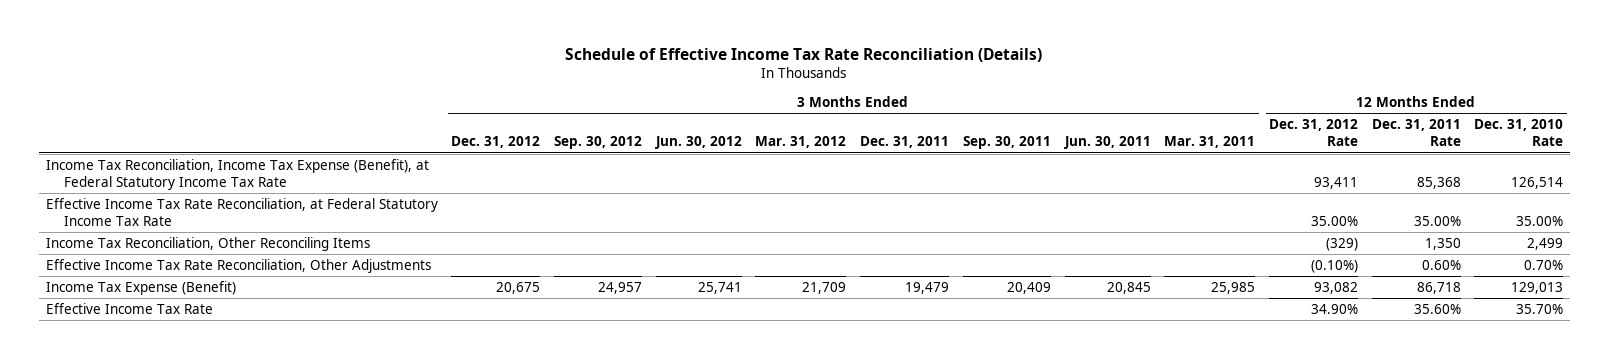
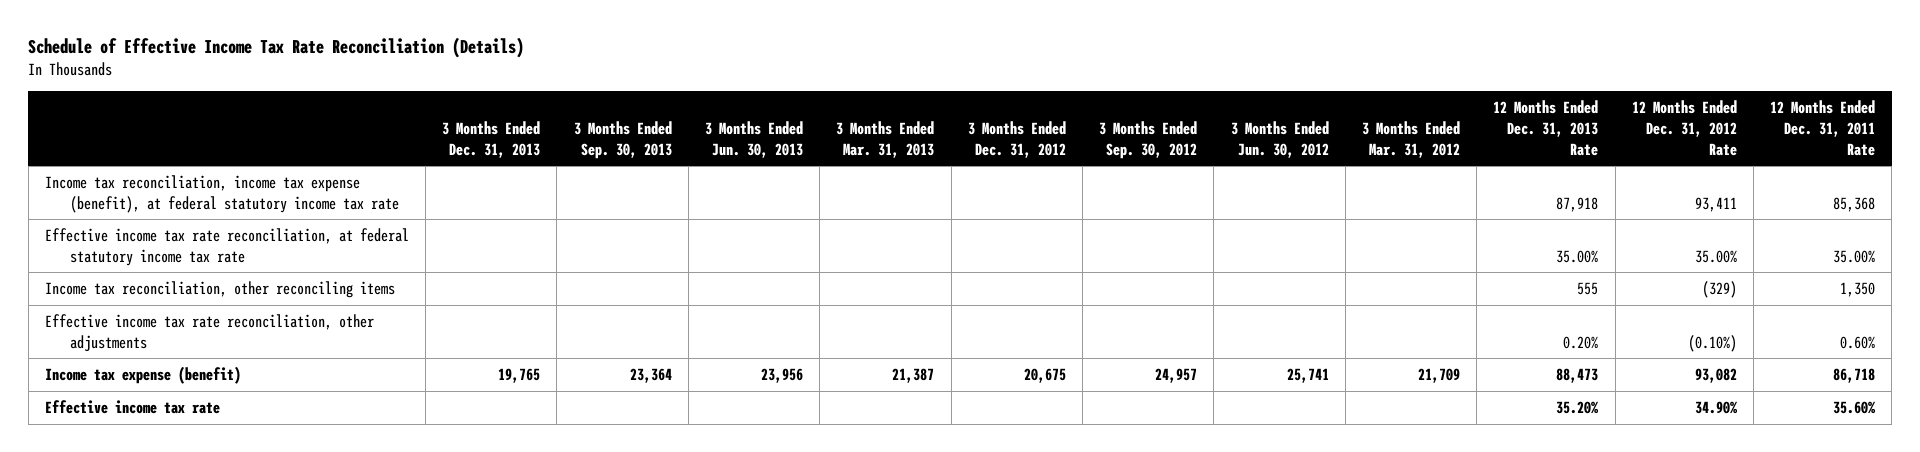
- | 3 Months Ended Dec. 31, 2012 | 3 Months Ended Sep. 30, 2012 | 3 Months Ended Jun. 30, 2012 | 3 Months Ended Mar. 31, 2012 | 3 Months Ended Dec. 31, 2011 | 3 Months Ended Sep. 30, 2011 | 3 Months Ended Jun. 30, 2011 | 3 Months Ended Mar. 31, 2011 | 12 Months Ended Dec. 31, 2012 Rate | 12 Months Ended Dec. 31, 2011 Rate | 12 Months Ended Dec. 31, 2010 Rate
+ | 3 Months Ended Dec. 31, 2013 | 3 Months Ended Sep. 30, 2013 | 3 Months Ended Jun. 30, 2013 | 3 Months Ended Mar. 31, 2013 | 3 Months Ended Dec. 31, 2012 | 3 Months Ended Sep. 30, 2012 | 3 Months Ended Jun. 30, 2012 | 3 Months Ended Mar. 31, 2012 | 12 Months Ended Dec. 31, 2013 Rate | 12 Months Ended Dec. 31, 2012 Rate | 12 Months Ended Dec. 31, 2011 Rate
- Income Tax Reconciliation, Income Tax Expense (Benefit), at Federal Statutory Income Tax Rate | | | | | | | | | 93,411 | 85,368 | 126,514
- Effective Income Tax Rate Reconciliation, at Federal Statutory Income Tax Rate | | | | | | | | | 35.00% | 35.00% | 35.00%
- Income Tax Reconciliation, Other Reconciling Items | | | | | | | | | (329) | 1,350 | 2,499
- Effective Income Tax Rate Reconciliation, Other Adjustments | | | | | | | | | (0.10%) | 0.60% | 0.70%
- Income Tax Expense (Benefit) | 20,675 | 24,957 | 25,741 | 21,709 | 19,479 | 20,409 | 20,845 | 25,985 | 93,082 | 86,718 | 129,013
- Effective Income Tax Rate | | | | | | | | | 34.90% | 35.60% | 35.70%
+ Income tax reconciliation, income tax expense (benefit), at federal statutory income tax rate | | | | | | | | | 87,918 | 93,411 | 85,368
+ Effective income tax rate reconciliation, at federal statutory income tax rate | | | | | | | | | 35.00% | 35.00% | 35.00%
+ Income tax reconciliation, other reconciling items | | | | | | | | | 555 | (329) | 1,350
+ Effective income tax rate reconciliation, other adjustments | | | | | | | | | 0.20% | (0.10%) | 0.60%
+ Income tax expense (benefit) | 19,765 | 23,364 | 23,956 | 21,387 | 20,675 | 24,957 | 25,741 | 21,709 | 88,473 | 93,082 | 86,718
+ Effective income tax rate | | | | | | | | | 35.20% | 34.90% | 35.60%

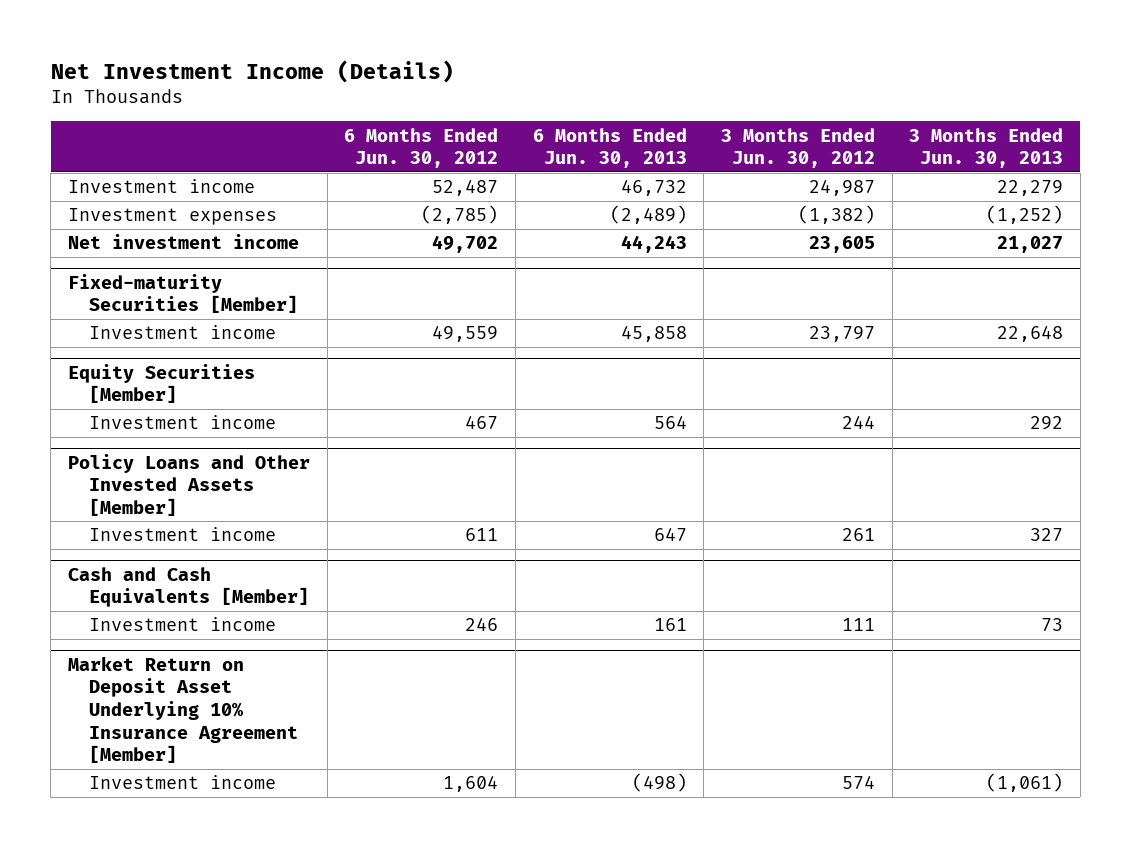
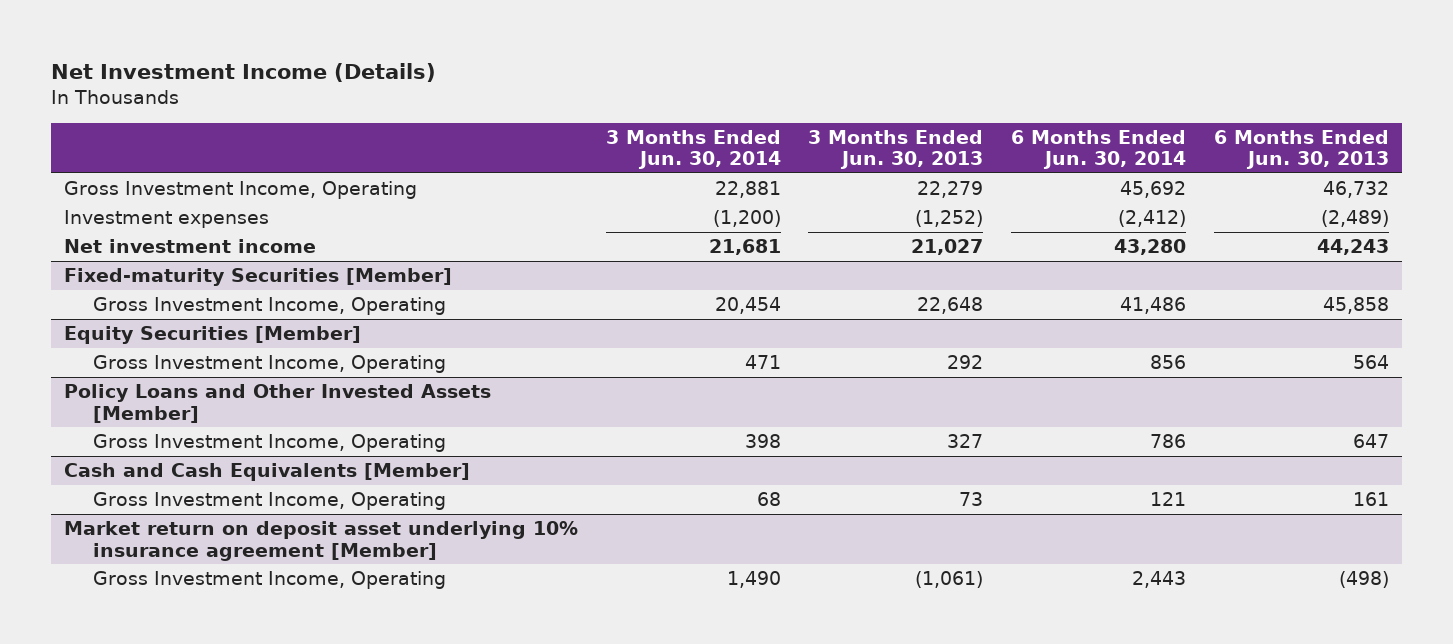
- | 6 Months Ended Jun. 30, 2012 | 6 Months Ended Jun. 30, 2013 | 3 Months Ended Jun. 30, 2012 | 3 Months Ended Jun. 30, 2013
+ | 3 Months Ended Jun. 30, 2014 | 3 Months Ended Jun. 30, 2013 | 6 Months Ended Jun. 30, 2014 | 6 Months Ended Jun. 30, 2013
- Investment income | 52,487 | 46,732 | 24,987 | 22,279
+ Gross Investment Income, Operating | 22,881 | 22,279 | 45,692 | 46,732
@ Fixed-maturity Securities [Member]
- Investment income | 49,559 | 45,858 | 23,797 | 22,648
+ Gross Investment Income, Operating | 20,454 | 22,648 | 41,486 | 45,858
@ Equity Securities [Member]
- Investment income | 467 | 564 | 244 | 292
+ Gross Investment Income, Operating | 471 | 292 | 856 | 564
@ Policy Loans and Other Invested Assets [Member]
- Investment income | 611 | 647 | 261 | 327
+ Gross Investment Income, Operating | 398 | 327 | 786 | 647
@ Cash and Cash Equivalents [Member]
- Investment income | 246 | 161 | 111 | 73
- Market Return on Deposit Asset Underlying 10% Insurance Agreement [Member]
- Investment income | 1,604 | (498) | 574 | (1,061)
@ Cash and Cash Equivalents [Member]
+ Gross Investment Income, Operating | 68 | 73 | 121 | 161
+ Market return on deposit asset underlying 10% insurance agreement [Member]
+ Gross Investment Income, Operating | 1,490 | (1,061) | 2,443 | (498)

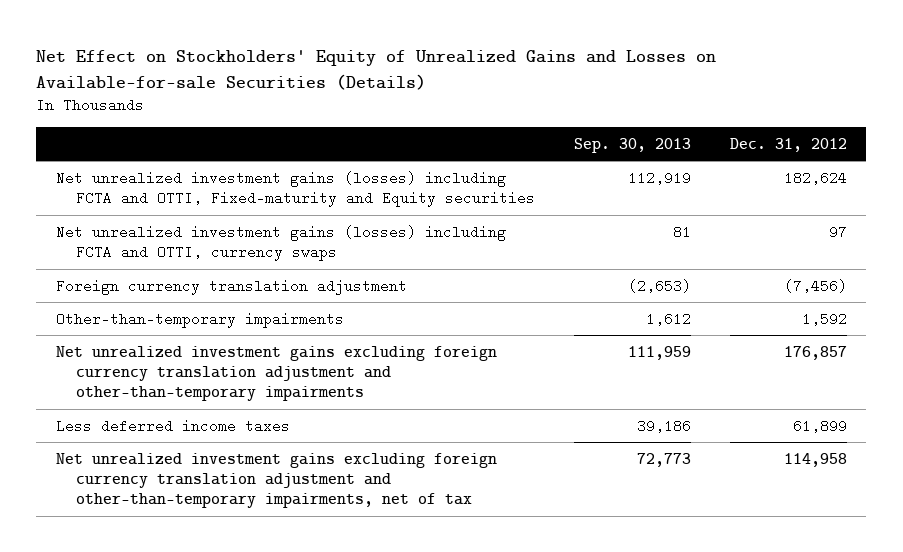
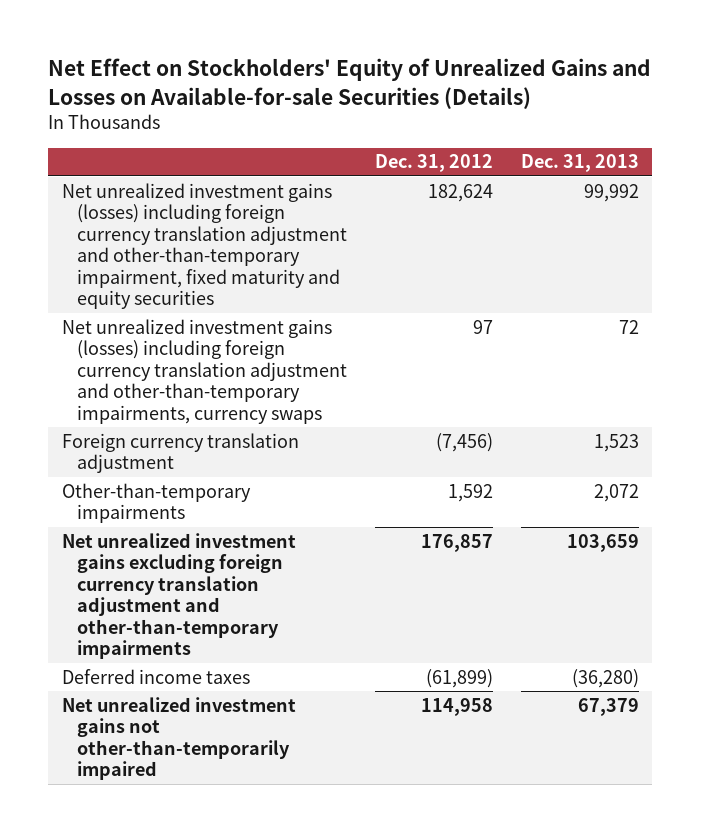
- | Sep. 30, 2013 | Dec. 31, 2012
+ | Dec. 31, 2012 | Dec. 31, 2013
- Net unrealized investment gains (losses) including FCTA and OTTI, Fixed-maturity and Equity securities | 112,919 | 182,624
- Net unrealized investment gains (losses) including FCTA and OTTI, currency swaps | 81 | 97
+ Net unrealized investment gains (losses) including foreign currency translation adjustment and other-than-temporary impairment, fixed maturity and equity securities | 182,624 | 99,992
+ Net unrealized investment gains (losses) including foreign currency translation adjustment and other-than-temporary impairments, currency swaps | 97 | 72
- Less deferred income taxes | 39,186 | 61,899
- Net unrealized investment gains excluding foreign currency translation adjustment and other-than-temporary impairments, net of tax | 72,773 | 114,958
+ Deferred income taxes | (61,899) | (36,280)
+ Net unrealized investment gains not other-than-temporarily impaired | 114,958 | 67,379

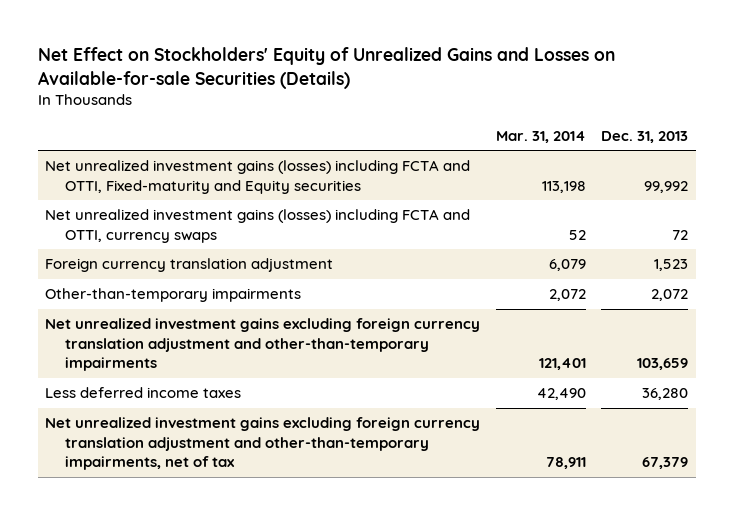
- | Dec. 31, 2012 | Dec. 31, 2013
+ | Mar. 31, 2014 | Dec. 31, 2013
- Net unrealized investment gains (losses) including foreign currency translation adjustment and other-than-temporary impairment, fixed maturity and equity securities | 182,624 | 99,992
- Net unrealized investment gains (losses) including foreign currency translation adjustment and other-than-temporary impairments, currency swaps | 97 | 72
+ Net unrealized investment gains (losses) including FCTA and OTTI, Fixed-maturity and Equity securities | 113,198 | 99,992
+ Net unrealized investment gains (losses) including FCTA and OTTI, currency swaps | 52 | 72
- Deferred income taxes | (61,899) | (36,280)
- Net unrealized investment gains not other-than-temporarily impaired | 114,958 | 67,379
+ Less deferred income taxes | 42,490 | 36,280
+ Net unrealized investment gains excluding foreign currency translation adjustment and other-than-temporary impairments, net of tax | 78,911 | 67,379

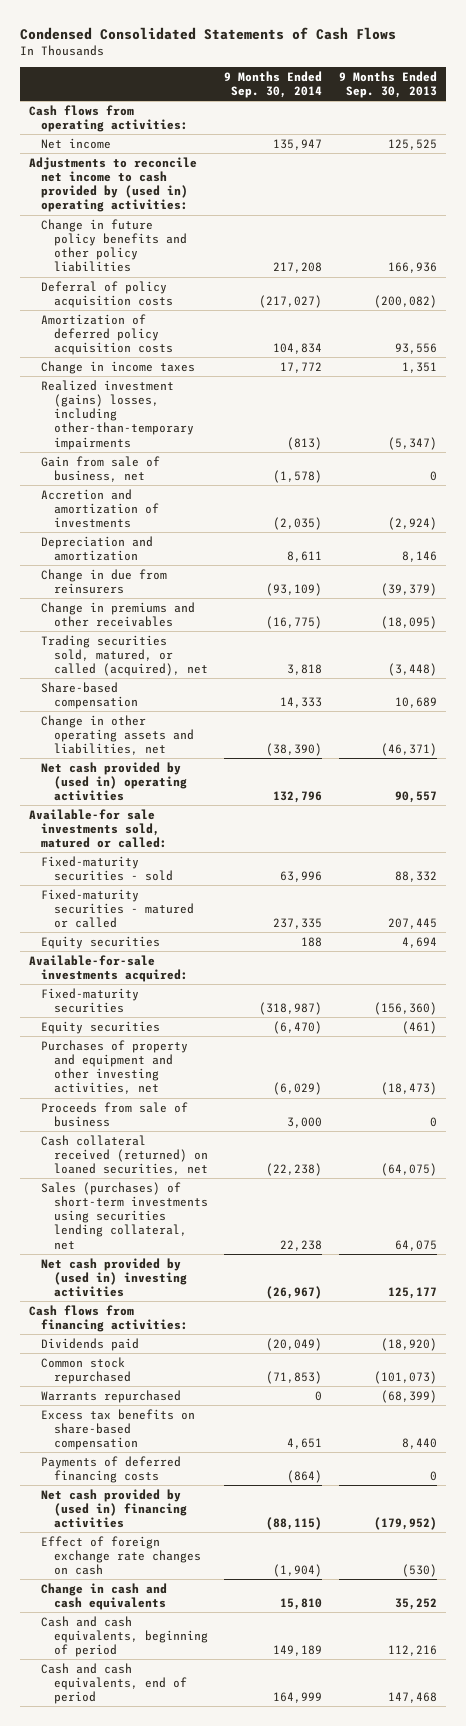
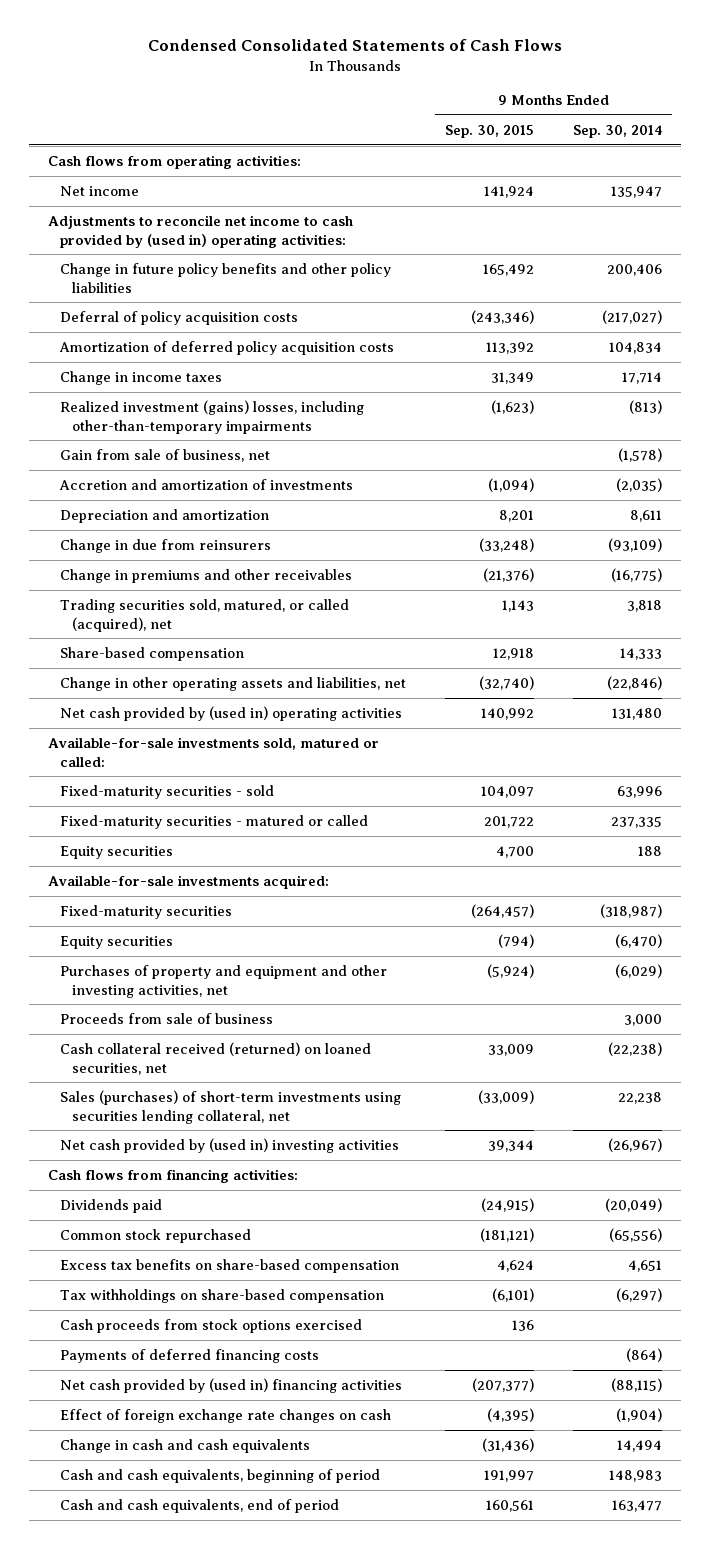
- | 9 Months Ended Sep. 30, 2014 | 9 Months Ended Sep. 30, 2013
+ | 9 Months Ended Sep. 30, 2015 | 9 Months Ended Sep. 30, 2014
- Change in future policy benefits and other policy liabilities | 217,208 | 166,936
+ Change in future policy benefits and other policy liabilities | 165,492 | 200,406
- Change in income taxes | 17,772 | 1,351
+ Change in income taxes | 31,349 | 17,714
- Change in other operating assets and liabilities, net | (38,390) | (46,371)
- Net cash provided by (used in) operating activities | 132,796 | 90,557
- Available-for sale investments sold, matured or called:
+ Change in other operating assets and liabilities, net | (32,740) | (22,846)
+ Net cash provided by (used in) operating activities | 140,992 | 131,480
+ Available-for-sale investments sold, matured or called:
- Common stock repurchased | (71,853) | (101,073)
- Warrants repurchased | 0 | (68,399)
+ Common stock repurchased | (181,121) | (65,556)
+ Tax withholdings on share-based compensation | (6,101) | (6,297)
+ Cash proceeds from stock options exercised | 136 |
- Change in cash and cash equivalents | 15,810 | 35,252
- Cash and cash equivalents, beginning of period | 149,189 | 112,216
- Cash and cash equivalents, end of period | 164,999 | 147,468
+ Change in cash and cash equivalents | (31,436) | 14,494
+ Cash and cash equivalents, beginning of period | 191,997 | 148,983
+ Cash and cash equivalents, end of period | 160,561 | 163,477

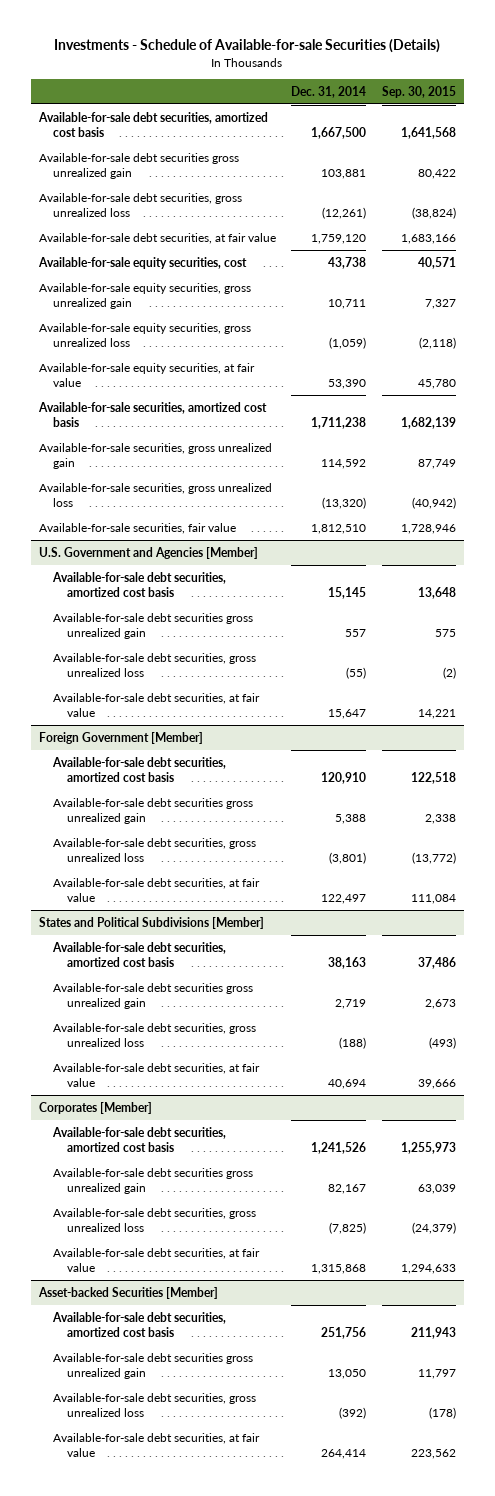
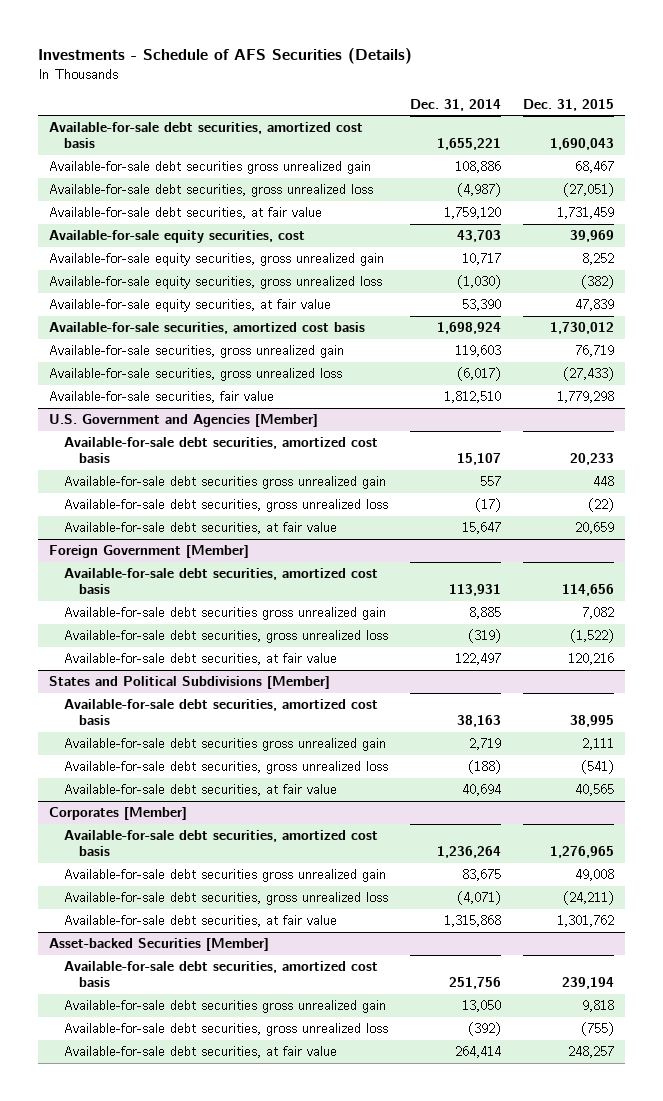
- Investments - Schedule of Available-for-sale Securities (Details)
+ Investments - Schedule of AFS Securities (Details)
- | Dec. 31, 2014 | Sep. 30, 2015
+ | Dec. 31, 2014 | Dec. 31, 2015
- Available-for-sale debt securities, amortized cost basis | 1,667,500 | 1,641,568
- Available-for-sale debt securities gross unrealized gain | 103,881 | 80,422
- Available-for-sale debt securities, gross unrealized loss | (12,261) | (38,824)
+ Available-for-sale debt securities, amortized cost basis | 1,655,221 | 1,690,043
+ Available-for-sale debt securities gross unrealized gain | 108,886 | 68,467
+ Available-for-sale debt securities, gross unrealized loss | (4,987) | (27,051)
- Available-for-sale equity securities, cost | 43,738 | 40,571
- Available-for-sale equity securities, gross unrealized gain | 10,711 | 7,327
- Available-for-sale equity securities, gross unrealized loss | (1,059) | (2,118)
+ Available-for-sale equity securities, cost | 43,703 | 39,969
+ Available-for-sale equity securities, gross unrealized gain | 10,717 | 8,252
+ Available-for-sale equity securities, gross unrealized loss | (1,030) | (382)
- Available-for-sale securities, amortized cost basis | 1,711,238 | 1,682,139
- Available-for-sale securities, gross unrealized gain | 114,592 | 87,749
- Available-for-sale securities, gross unrealized loss | (13,320) | (40,942)
+ Available-for-sale securities, amortized cost basis | 1,698,924 | 1,730,012
+ Available-for-sale securities, gross unrealized gain | 119,603 | 76,719
+ Available-for-sale securities, gross unrealized loss | (6,017) | (27,433)
@ U.S. Government and Agencies [Member]
- Available-for-sale debt securities, amortized cost basis | 15,145 | 13,648
+ Available-for-sale debt securities, amortized cost basis | 15,107 | 20,233
- Available-for-sale debt securities, gross unrealized loss | (55) | (2)
+ Available-for-sale debt securities, gross unrealized loss | (17) | (22)
@ Foreign Government [Member]
- Available-for-sale debt securities, amortized cost basis | 120,910 | 122,518
- Available-for-sale debt securities gross unrealized gain | 5,388 | 2,338
- Available-for-sale debt securities, gross unrealized loss | (3,801) | (13,772)
+ Available-for-sale debt securities, amortized cost basis | 113,931 | 114,656
+ Available-for-sale debt securities gross unrealized gain | 8,885 | 7,082
+ Available-for-sale debt securities, gross unrealized loss | (319) | (1,522)
@ Corporates [Member]
- Available-for-sale debt securities, amortized cost basis | 1,241,526 | 1,255,973
- Available-for-sale debt securities gross unrealized gain | 82,167 | 63,039
- Available-for-sale debt securities, gross unrealized loss | (7,825) | (24,379)
+ Available-for-sale debt securities, amortized cost basis | 1,236,264 | 1,276,965
+ Available-for-sale debt securities gross unrealized gain | 83,675 | 49,008
+ Available-for-sale debt securities, gross unrealized loss | (4,071) | (24,211)

